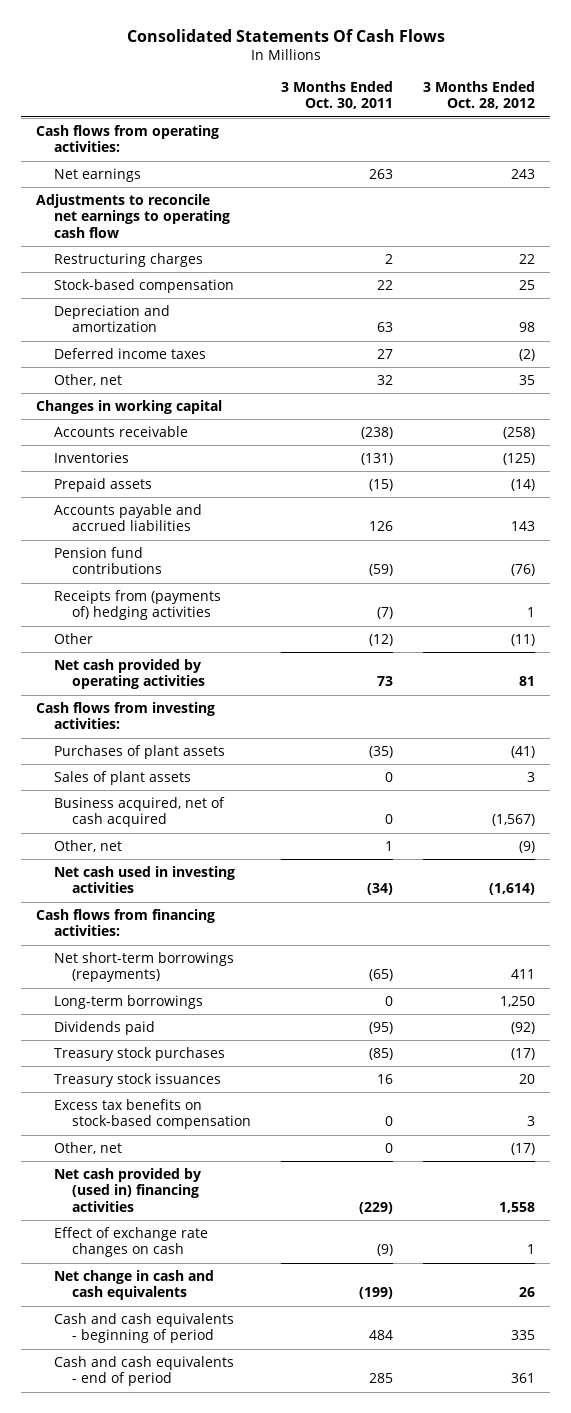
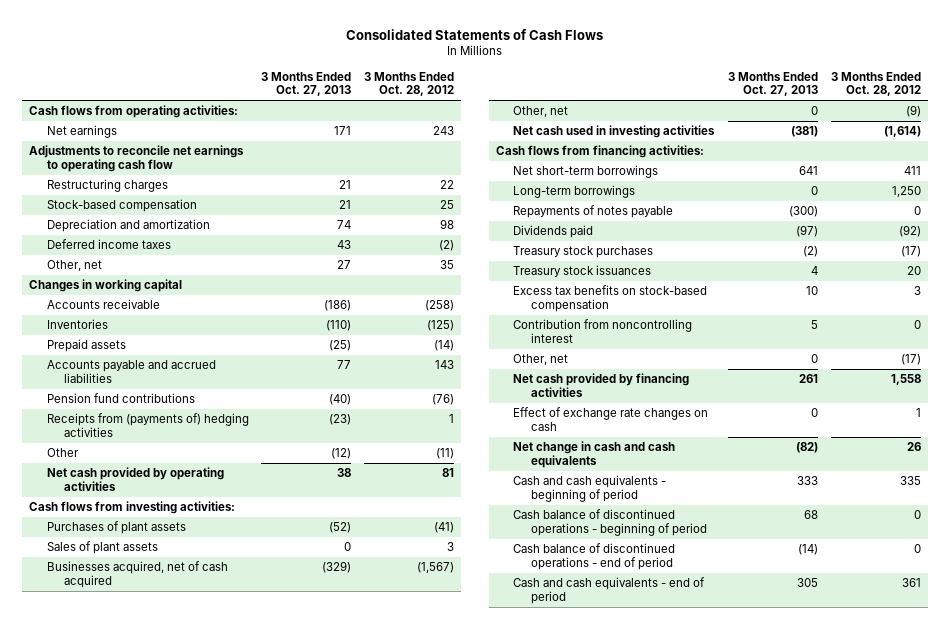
- Consolidated Statements Of Cash Flows
+ Consolidated Statements of Cash Flows
- | 3 Months Ended Oct. 30, 2011 | 3 Months Ended Oct. 28, 2012
+ | 3 Months Ended Oct. 27, 2013 | 3 Months Ended Oct. 28, 2012
- Business acquired, net of cash acquired | 0 | (1,567)
+ Businesses acquired, net of cash acquired | (329) | (1,567)
- Net short-term borrowings (repayments) | (65) | 411
+ Net short-term borrowings | 641 | 411
+ Repayments of notes payable | (300) | 0
+ Contribution from noncontrolling interest | 5 | 0
- Net cash provided by (used in) financing activities | (229) | 1,558
+ Net cash provided by financing activities | 261 | 1,558
+ Cash balance of discontinued operations - beginning of period | 68 | 0
+ Cash balance of discontinued operations - end of period | (14) | 0

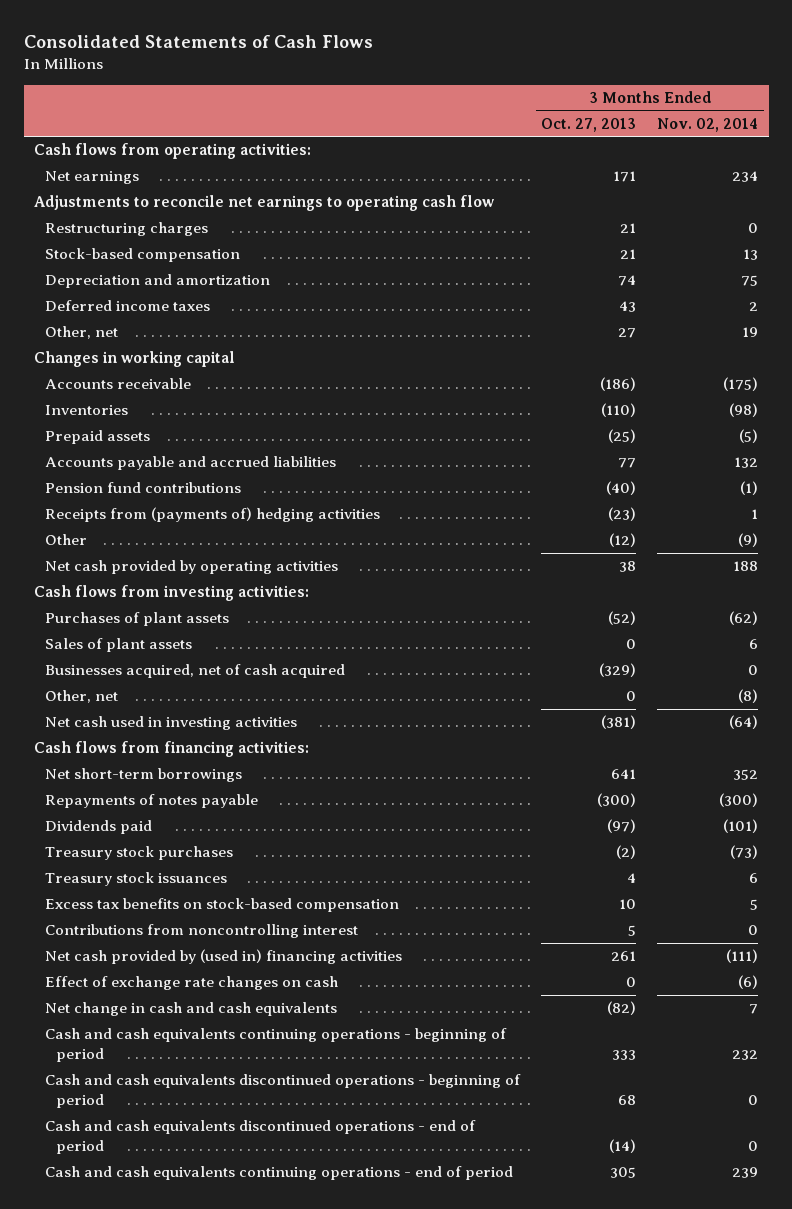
- | 3 Months Ended Oct. 27, 2013 | 3 Months Ended Oct. 28, 2012
+ | 3 Months Ended Oct. 27, 2013 | 3 Months Ended Nov. 02, 2014
- Long-term borrowings | 0 | 1,250
- Contribution from noncontrolling interest | 5 | 0
- Other, net | 0 | (17)
- Net cash provided by financing activities | 261 | 1,558
+ Contributions from noncontrolling interest | 5 | 0
+ Net cash provided by (used in) financing activities | 261 | (111)
- Cash and cash equivalents - beginning of period | 333 | 335
- Cash balance of discontinued operations - beginning of period | 68 | 0
- Cash balance of discontinued operations - end of period | (14) | 0
- Cash and cash equivalents - end of period | 305 | 361
+ Cash and cash equivalents continuing operations - beginning of period | 333 | 232
+ Cash and cash equivalents discontinued operations - beginning of period | 68 | 0
+ Cash and cash equivalents discontinued operations - end of period | (14) | 0
+ Cash and cash equivalents continuing operations - end of period | 305 | 239

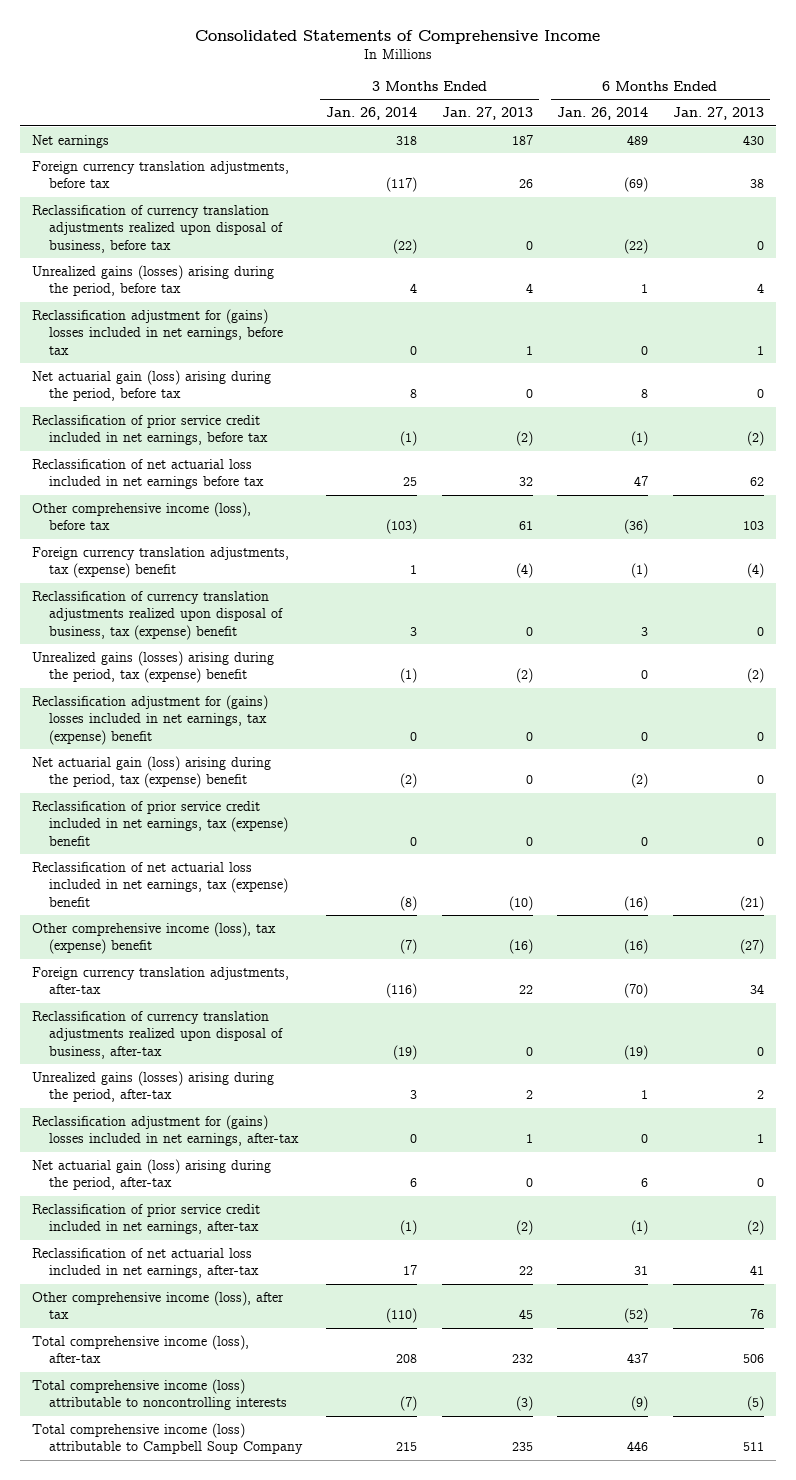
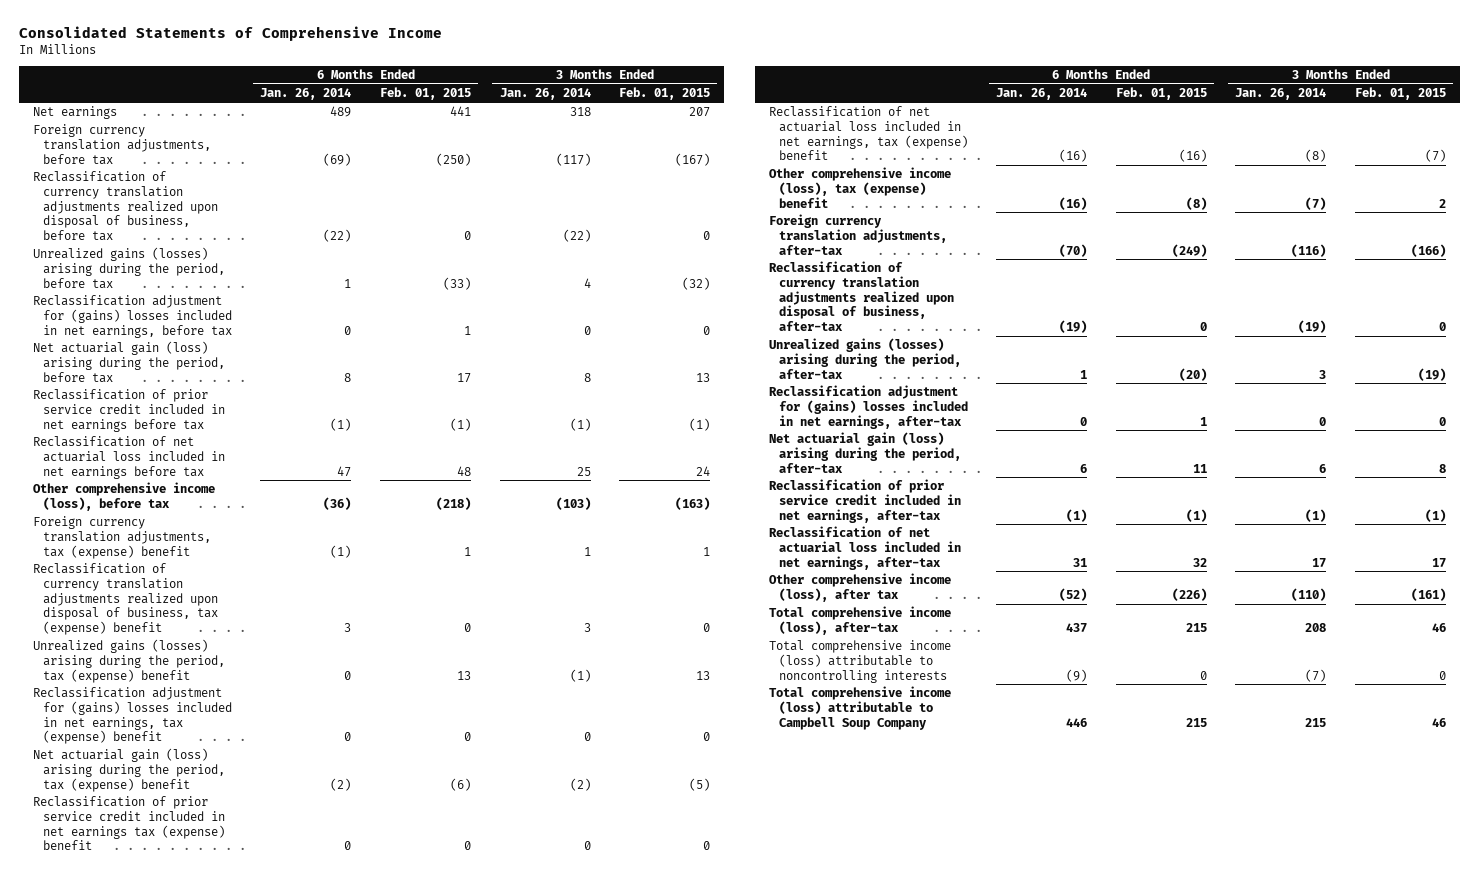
- | 3 Months Ended Jan. 26, 2014 | 3 Months Ended Jan. 27, 2013 | 6 Months Ended Jan. 26, 2014 | 6 Months Ended Jan. 27, 2013
+ | 6 Months Ended Jan. 26, 2014 | 6 Months Ended Feb. 01, 2015 | 3 Months Ended Jan. 26, 2014 | 3 Months Ended Feb. 01, 2015
- Reclassification of prior service credit included in net earnings, before tax | (1) | (2) | (1) | (2)
+ Reclassification of prior service credit included in net earnings before tax | (1) | (1) | (1) | (1)
- Reclassification of prior service credit included in net earnings, tax (expense) benefit | 0 | 0 | 0 | 0
+ Reclassification of prior service credit included in net earnings tax (expense) benefit | 0 | 0 | 0 | 0

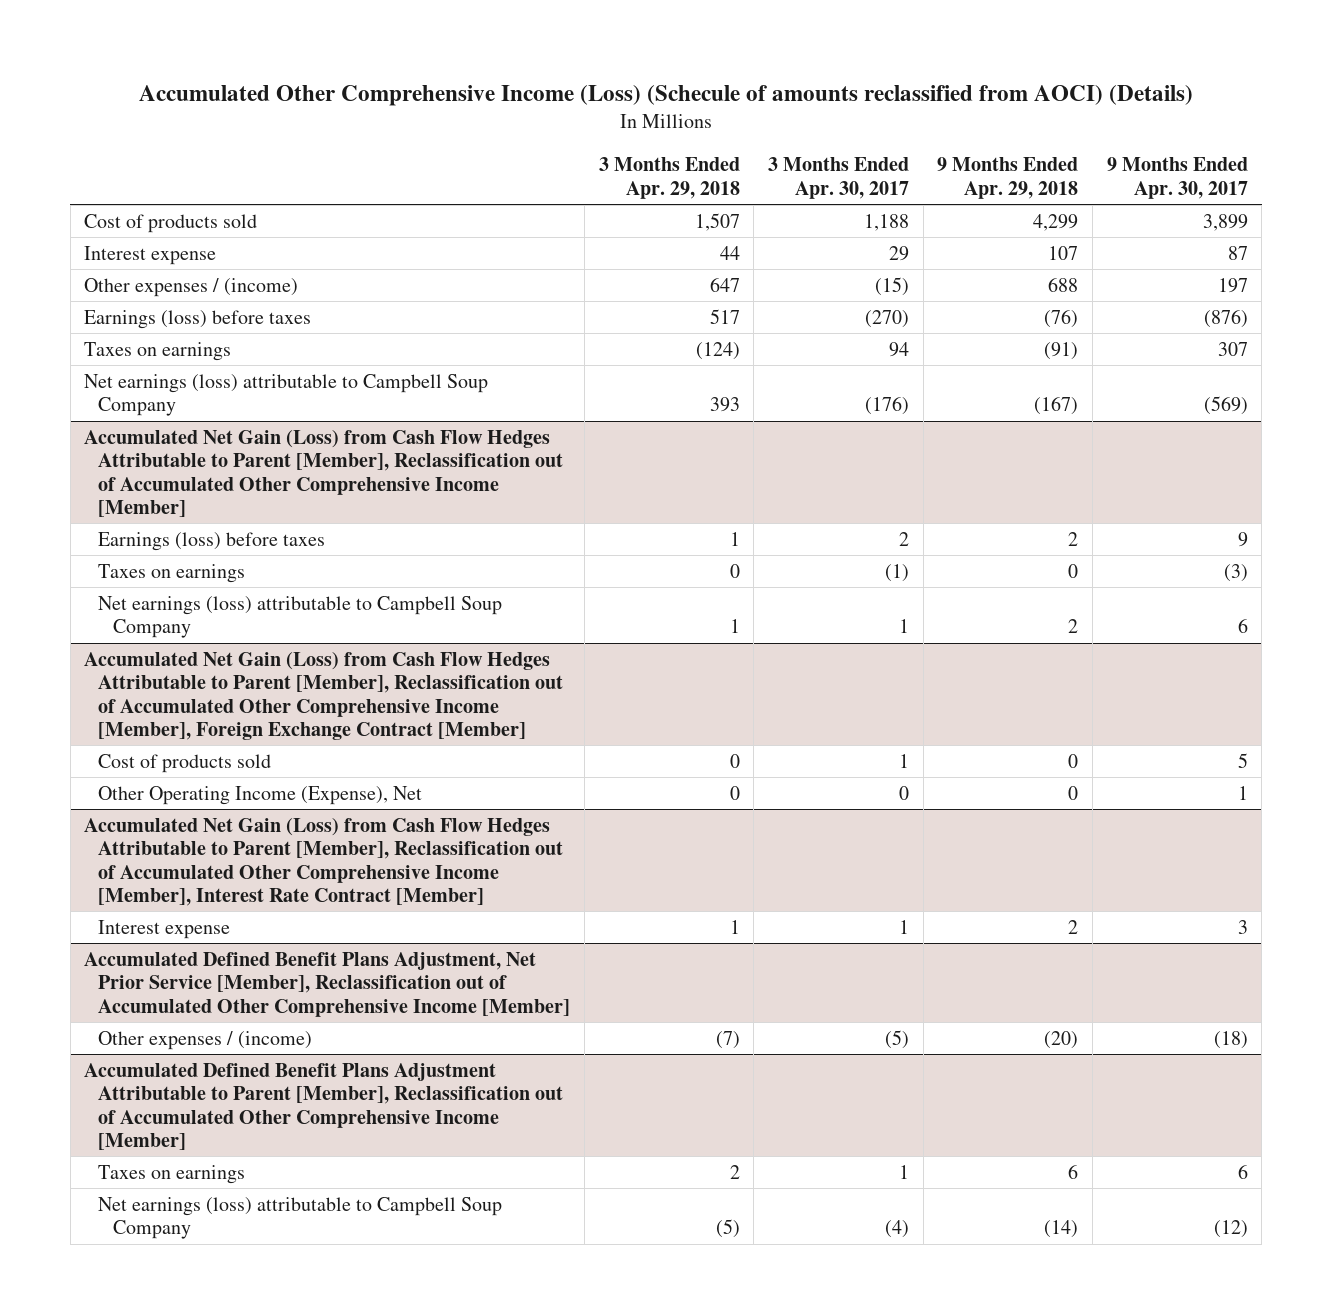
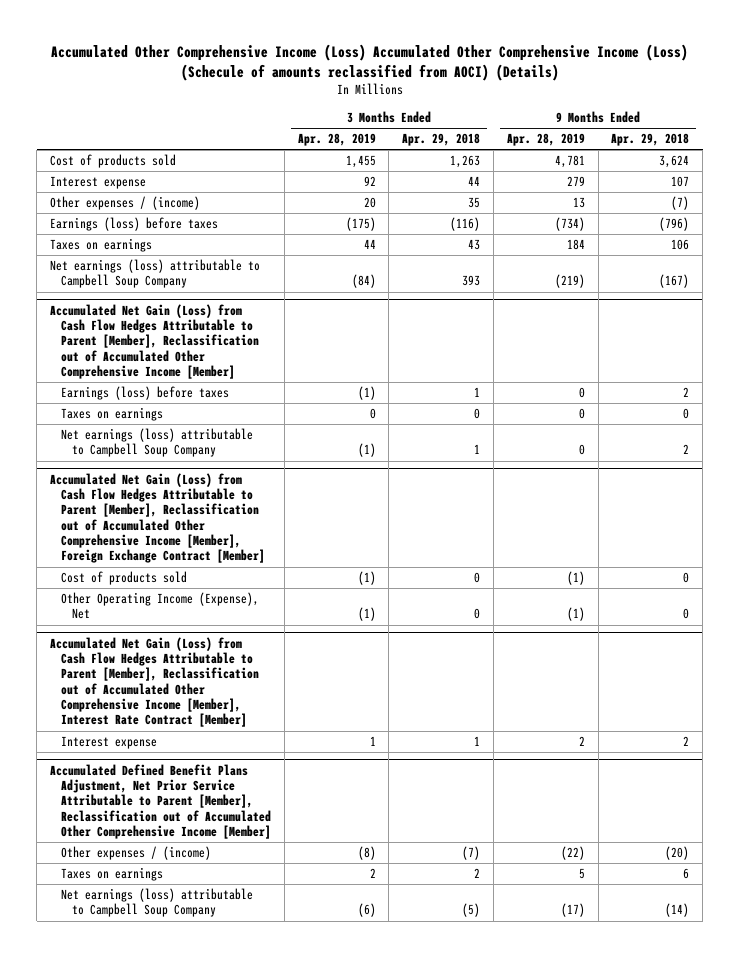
- Accumulated Other Comprehensive Income (Loss) (Schecule of amounts reclassified from AOCI) (Details)
+ Accumulated Other Comprehensive Income (Loss) Accumulated Other Comprehensive Income (Loss) (Schecule of amounts reclassified from AOCI) (Details)
- | 3 Months Ended Apr. 29, 2018 | 3 Months Ended Apr. 30, 2017 | 9 Months Ended Apr. 29, 2018 | 9 Months Ended Apr. 30, 2017
+ | 3 Months Ended Apr. 28, 2019 | 3 Months Ended Apr. 29, 2018 | 9 Months Ended Apr. 28, 2019 | 9 Months Ended Apr. 29, 2018
- Cost of products sold | 1,507 | 1,188 | 4,299 | 3,899
+ Cost of products sold | 1,455 | 1,263 | 4,781 | 3,624
- Other expenses / (income) | 647 | (15) | 688 | 197
- Earnings (loss) before taxes | 517 | (270) | (76) | (876)
- Taxes on earnings | (124) | 94 | (91) | 307
+ Other expenses / (income) | 20 | 35 | 13 | (7)
+ Earnings (loss) before taxes | (175) | (116) | (734) | (796)
+ Taxes on earnings | 44 | 43 | 184 | 106
- Accumulated Defined Benefit Plans Adjustment, Net Prior Service [Member], Reclassification out of Accumulated Other Comprehensive Income [Member]
+ Accumulated Defined Benefit Plans Adjustment, Net Prior Service Attributable to Parent [Member], Reclassification out of Accumulated Other Comprehensive Income [Member]
- Accumulated Defined Benefit Plans Adjustment Attributable to Parent [Member], Reclassification out of Accumulated Other Comprehensive Income [Member]

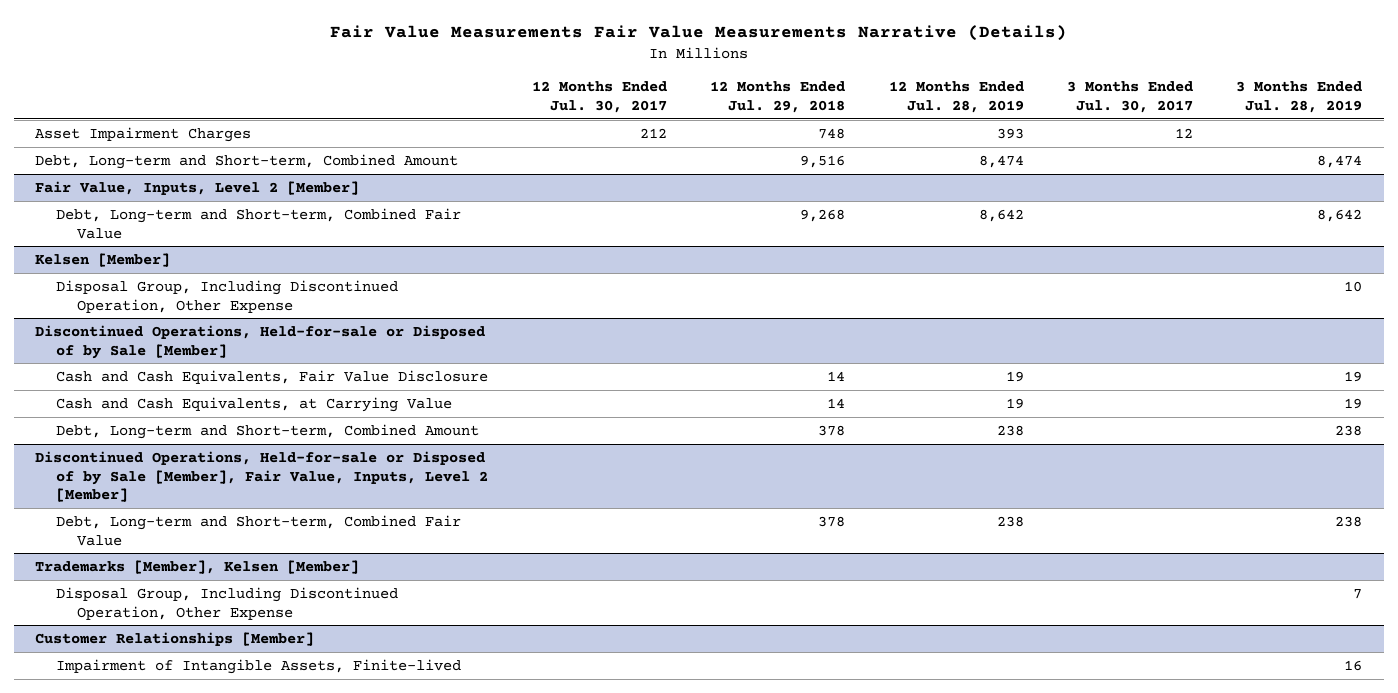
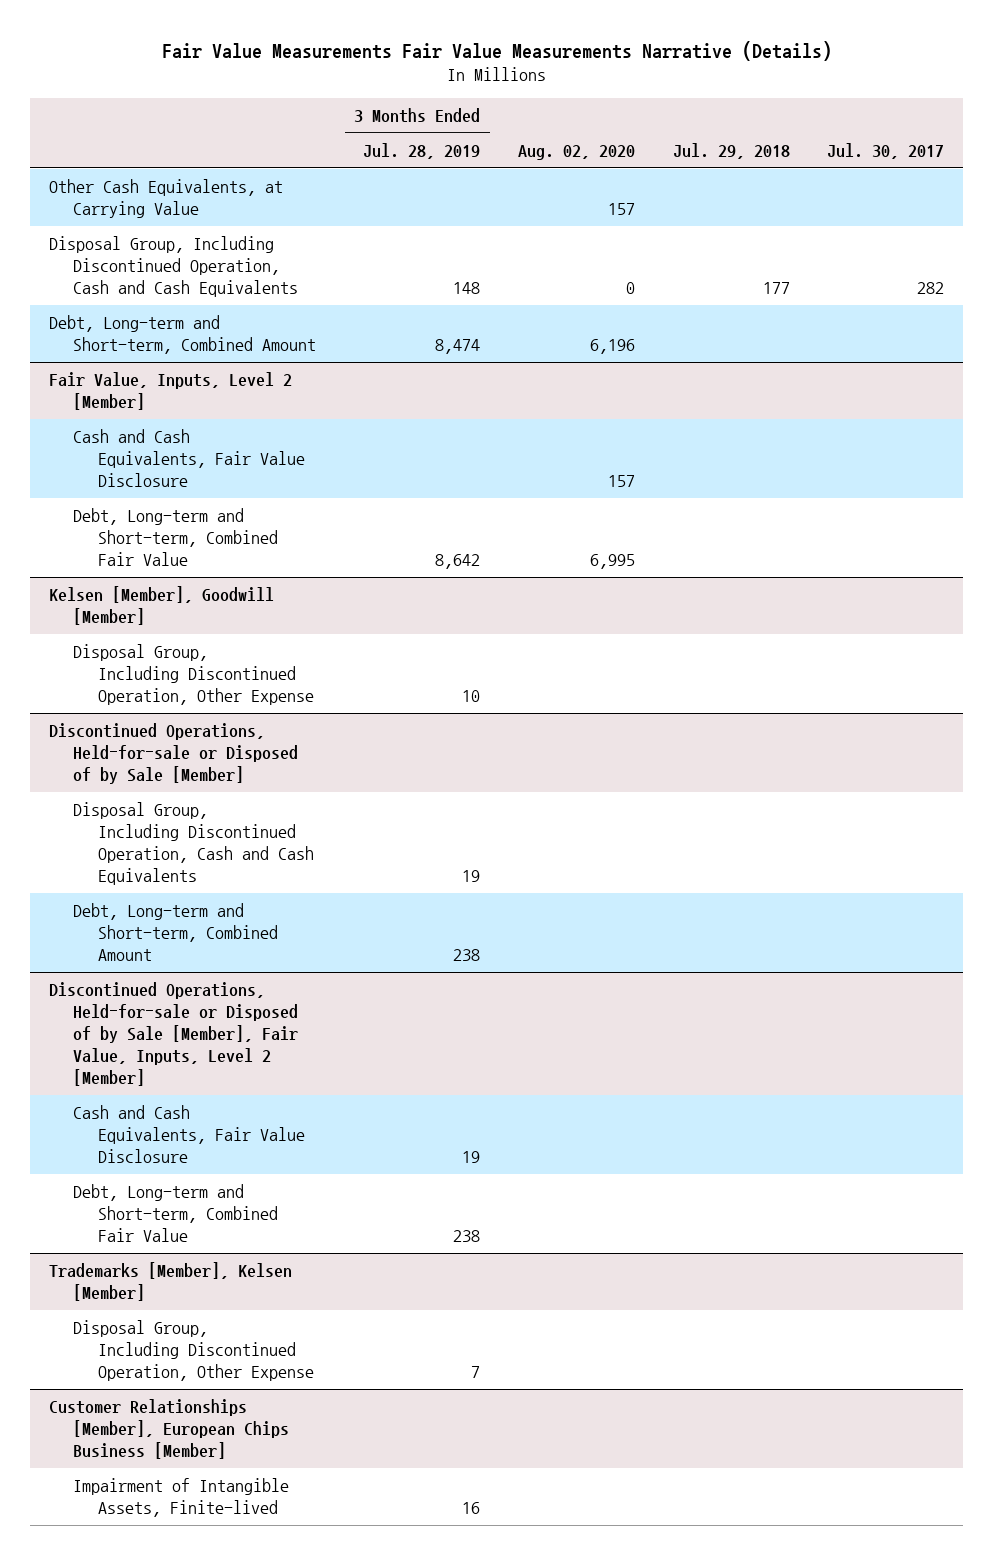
- | 12 Months Ended Jul. 30, 2017 | 12 Months Ended Jul. 29, 2018 | 12 Months Ended Jul. 28, 2019 | 3 Months Ended Jul. 30, 2017 | 3 Months Ended Jul. 28, 2019
+ | 3 Months Ended Jul. 28, 2019 | Aug. 02, 2020 | Jul. 29, 2018 | Jul. 30, 2017
- Asset Impairment Charges | 212 | 748 | 393 | 12 |
+ Other Cash Equivalents, at Carrying Value | | 157 | |
+ Disposal Group, Including Discontinued Operation, Cash and Cash Equivalents | 148 | 0 | 177 | 282
@ Fair Value, Inputs, Level 2 [Member]
+ Cash and Cash Equivalents, Fair Value Disclosure | | 157 | |
- Kelsen [Member]
+ Kelsen [Member], Goodwill [Member]
@ Discontinued Operations, Held-for-sale or Disposed of by Sale [Member]
- Cash and Cash Equivalents, Fair Value Disclosure | | 14 | 19 | | 19
- Cash and Cash Equivalents, at Carrying Value | | 14 | 19 | | 19
+ Disposal Group, Including Discontinued Operation, Cash and Cash Equivalents | 19 | | |
@ Discontinued Operations, Held-for-sale or Disposed of by Sale [Member], Fair Value, Inputs, Level 2 [Member]
+ Cash and Cash Equivalents, Fair Value Disclosure | 19 | | |
- Customer Relationships [Member]
+ Customer Relationships [Member], European Chips Business [Member]

